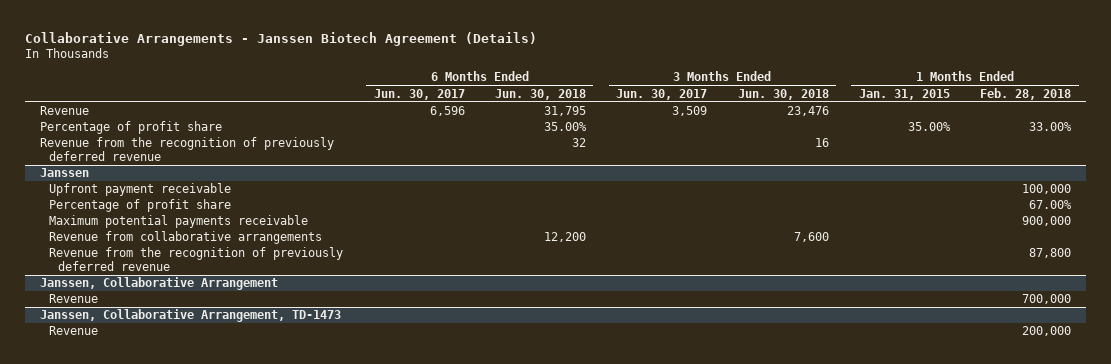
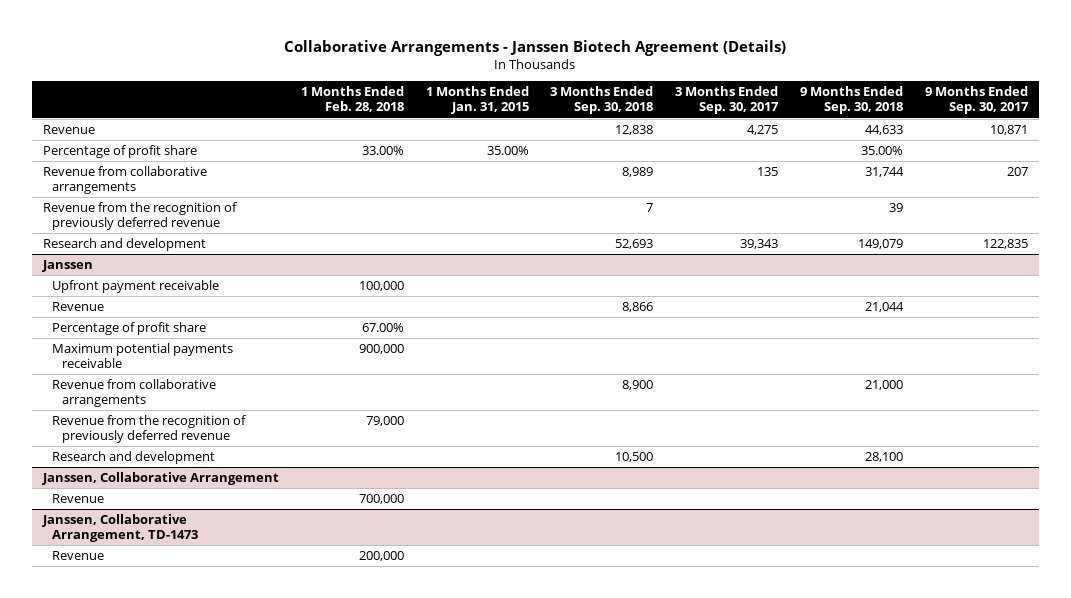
- | 6 Months Ended Jun. 30, 2017 | 6 Months Ended Jun. 30, 2018 | 3 Months Ended Jun. 30, 2017 | 3 Months Ended Jun. 30, 2018 | 1 Months Ended Jan. 31, 2015 | 1 Months Ended Feb. 28, 2018
+ | 1 Months Ended Feb. 28, 2018 | 1 Months Ended Jan. 31, 2015 | 3 Months Ended Sep. 30, 2018 | 3 Months Ended Sep. 30, 2017 | 9 Months Ended Sep. 30, 2018 | 9 Months Ended Sep. 30, 2017
+ Revenue from collaborative arrangements | | | 8,989 | 135 | 31,744 | 207
+ Research and development | | | 52,693 | 39,343 | 149,079 | 122,835
@ Janssen
+ Revenue | | | 8,866 | | 21,044 |
- Revenue from the recognition of previously deferred revenue | | | | | | 87,800
+ Revenue from the recognition of previously deferred revenue | 79,000 | | | | |
+ Research and development | | | 10,500 | | 28,100 |

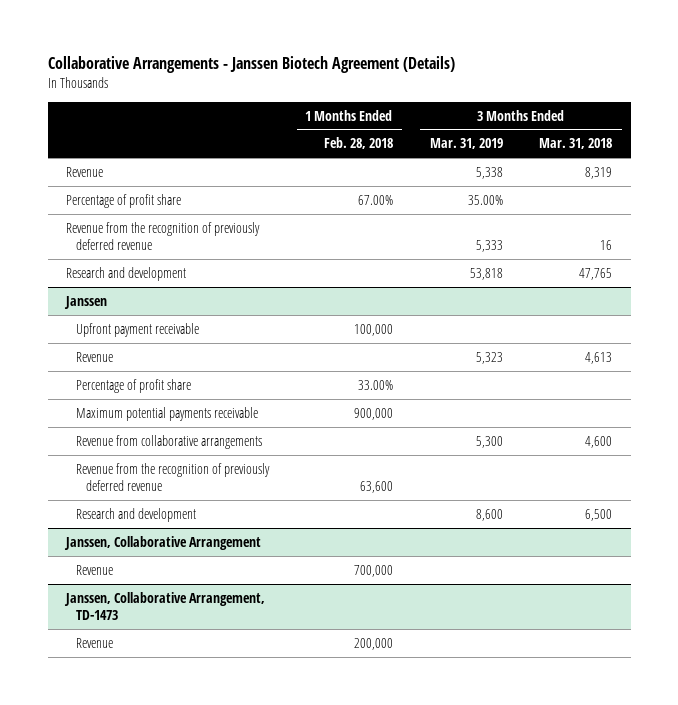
- | 1 Months Ended Feb. 28, 2018 | 1 Months Ended Jan. 31, 2015 | 3 Months Ended Sep. 30, 2018 | 3 Months Ended Sep. 30, 2017 | 9 Months Ended Sep. 30, 2018 | 9 Months Ended Sep. 30, 2017
+ | 1 Months Ended Feb. 28, 2018 | 3 Months Ended Mar. 31, 2019 | 3 Months Ended Mar. 31, 2018
- Percentage of profit share | 33.00% | 35.00% | | | 35.00% |
- Revenue from collaborative arrangements | | | 8,989 | 135 | 31,744 | 207
+ Percentage of profit share | 67.00% | 35.00% |
@ Janssen
- Percentage of profit share | 67.00% | | | | |
+ Percentage of profit share | 33.00% | |
- Revenue from the recognition of previously deferred revenue | 79,000 | | | | |
+ Revenue from the recognition of previously deferred revenue | 63,600 | |

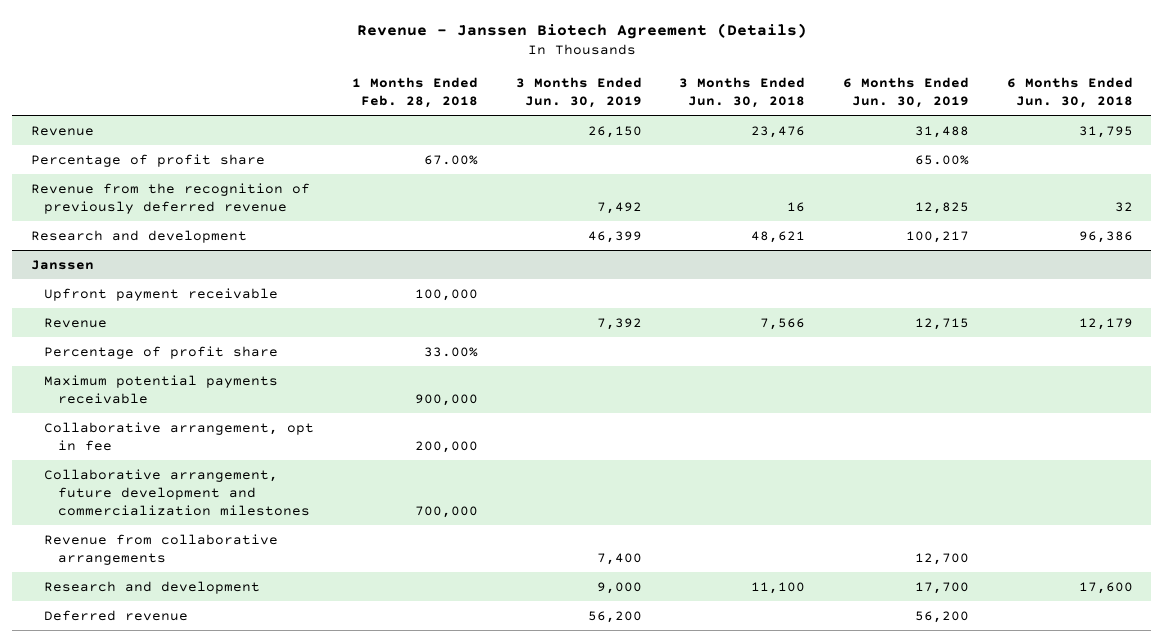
- Collaborative Arrangements - Janssen Biotech Agreement (Details)
+ Revenue - Janssen Biotech Agreement (Details)
- | 1 Months Ended Feb. 28, 2018 | 3 Months Ended Mar. 31, 2019 | 3 Months Ended Mar. 31, 2018
+ | 1 Months Ended Feb. 28, 2018 | 3 Months Ended Jun. 30, 2019 | 3 Months Ended Jun. 30, 2018 | 6 Months Ended Jun. 30, 2019 | 6 Months Ended Jun. 30, 2018
@ Janssen
+ Collaborative arrangement, opt in fee | 200,000 | | | |
+ Collaborative arrangement, future development and commercialization milestones | 700,000 | | | |
- Revenue from the recognition of previously deferred revenue | 63,600 | |
- Janssen, Collaborative Arrangement
- Revenue | 700,000 | |
- Janssen, Collaborative Arrangement, TD-1473
- Revenue | 200,000 | |
@ Janssen
+ Deferred revenue | | 56,200 | | 56,200 |

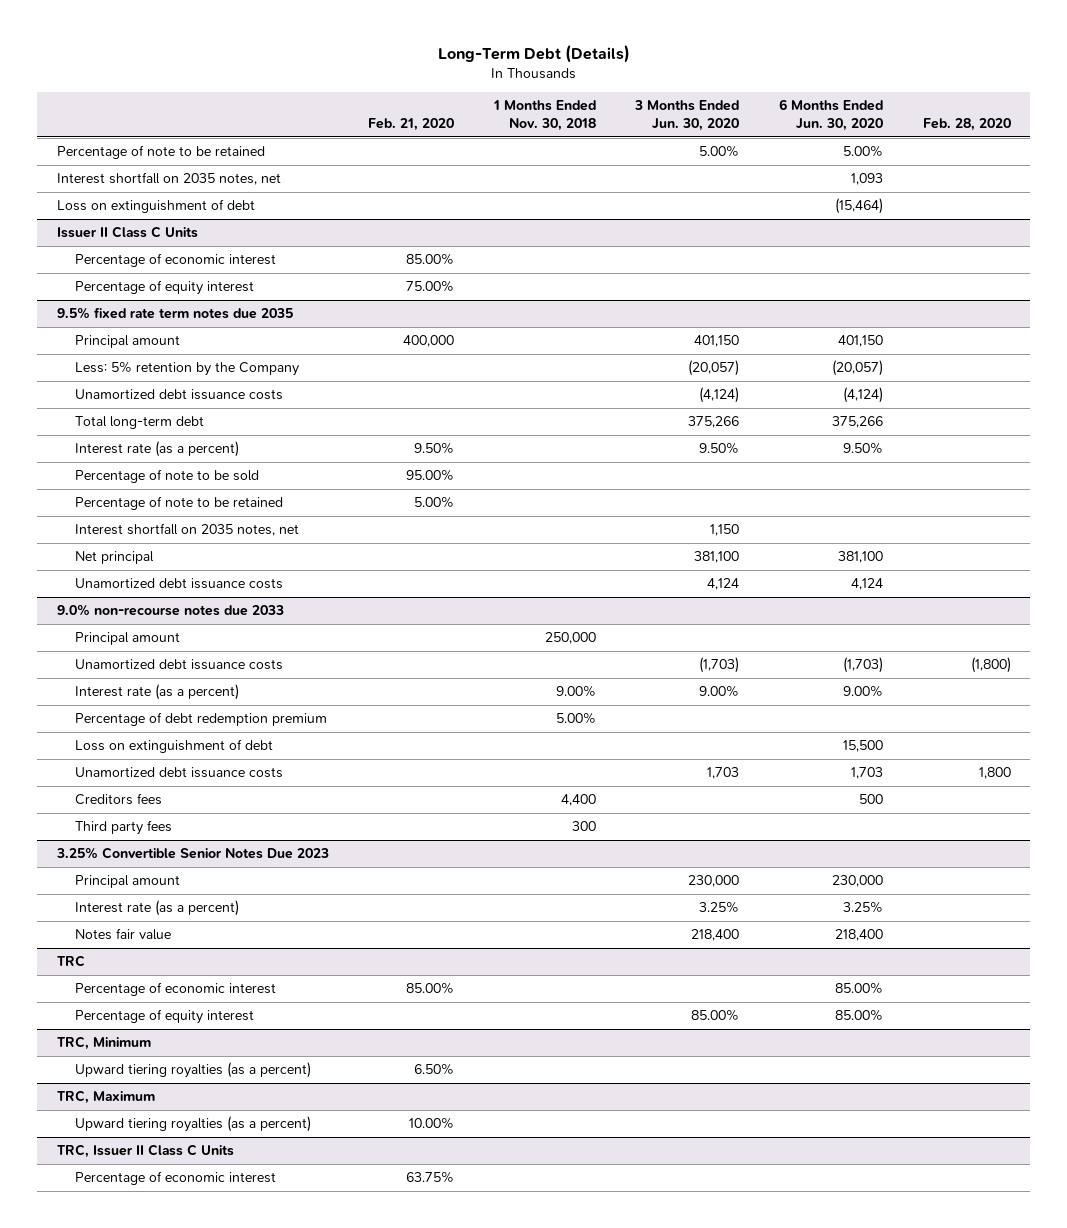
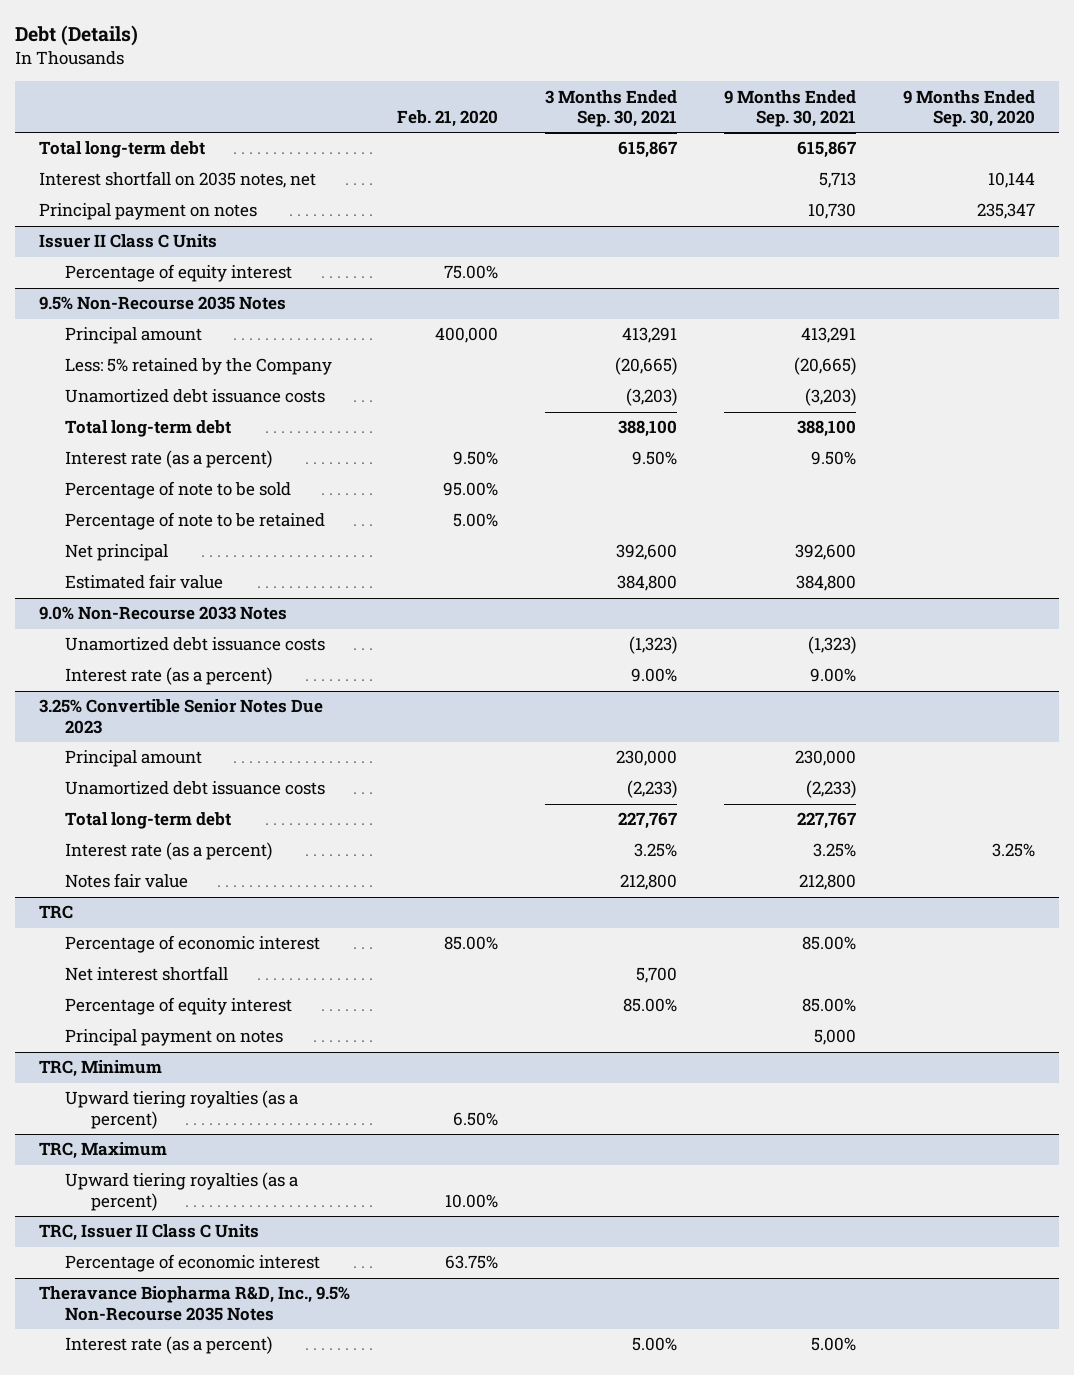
- Long-Term Debt (Details)
+ Debt (Details)
- | Feb. 21, 2020 | 1 Months Ended Nov. 30, 2018 | 3 Months Ended Jun. 30, 2020 | 6 Months Ended Jun. 30, 2020 | Feb. 28, 2020
+ | Feb. 21, 2020 | 3 Months Ended Sep. 30, 2021 | 9 Months Ended Sep. 30, 2021 | 9 Months Ended Sep. 30, 2020
- Percentage of note to be retained | | | 5.00% | 5.00% |
+ Total long-term debt | | 615,867 | 615,867 |
- Loss on extinguishment of debt | | | | (15,464) |
+ Principal payment on notes | | | 10,730 | 235,347
@ Issuer II Class C Units
- Percentage of economic interest | 85.00% | | | |
- 9.5% fixed rate term notes due 2035
+ 9.5% Non-Recourse 2035 Notes
- Less: 5% retention by the Company | | | (20,057) | (20,057) |
+ Less: 5% retained by the Company | | (20,665) | (20,665) |
- Interest shortfall on 2035 notes, net | | | 1,150 | |
- Unamortized debt issuance costs | | | 4,124 | 4,124 |
- 9.0% non-recourse notes due 2033
- Principal amount | | 250,000 | | |
+ Estimated fair value | | 384,800 | 384,800 |
+ 9.0% Non-Recourse 2033 Notes
- Percentage of debt redemption premium | | 5.00% | | |
- Loss on extinguishment of debt | | | | 15,500 |
- Unamortized debt issuance costs | | | 1,703 | 1,703 | 1,800
- Creditors fees | | 4,400 | | 500 |
- Third party fees | | 300 | | |
@ 3.25% Convertible Senior Notes Due 2023
+ Unamortized debt issuance costs | | (2,233) | (2,233) |
+ Total long-term debt | | 227,767 | 227,767 |
@ TRC
+ Net interest shortfall | | 5,700 | |
+ Principal payment on notes | | | 5,000 |
+ Theravance Biopharma R&D, Inc., 9.5% Non-Recourse 2035 Notes
+ Interest rate (as a percent) | | 5.00% | 5.00% |

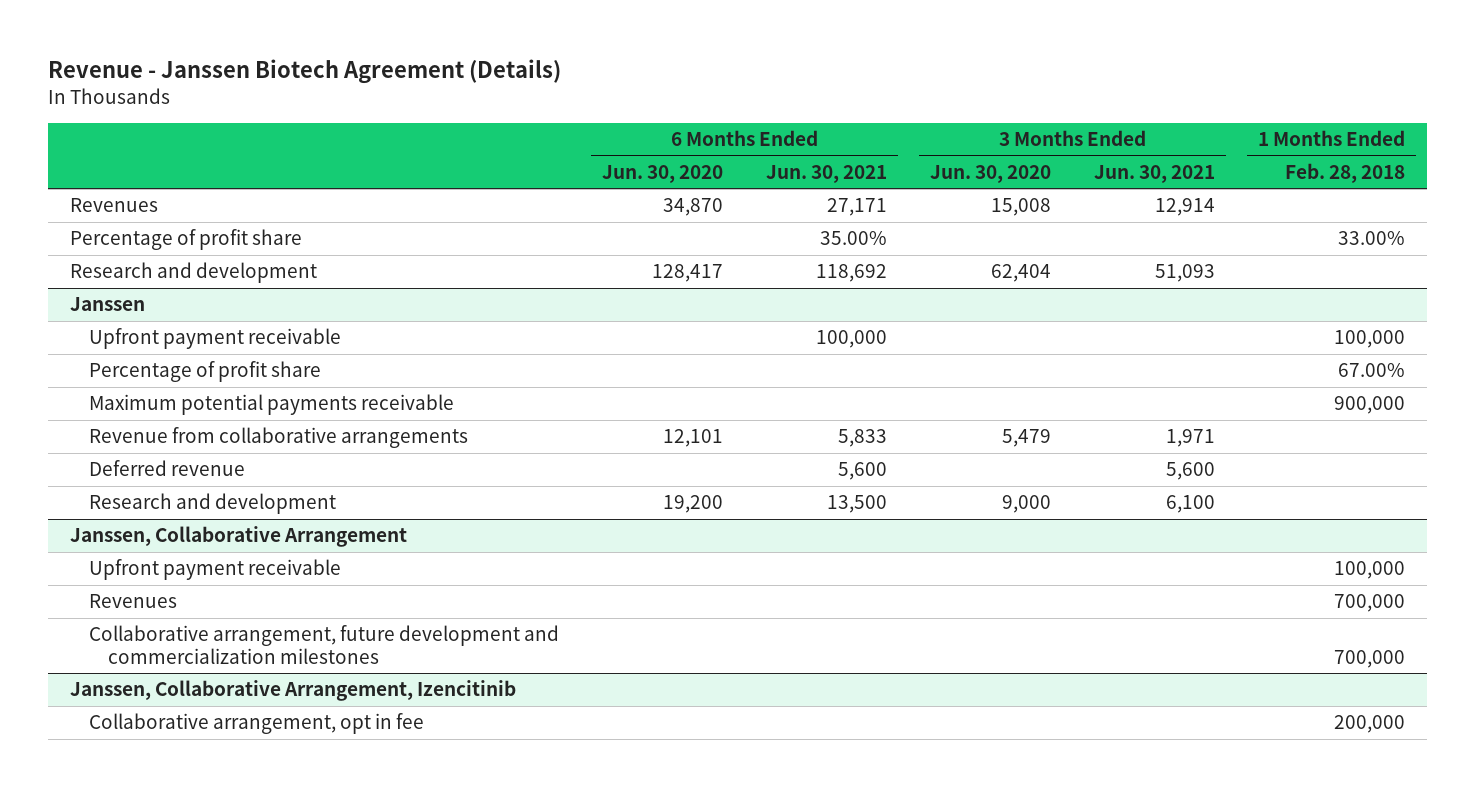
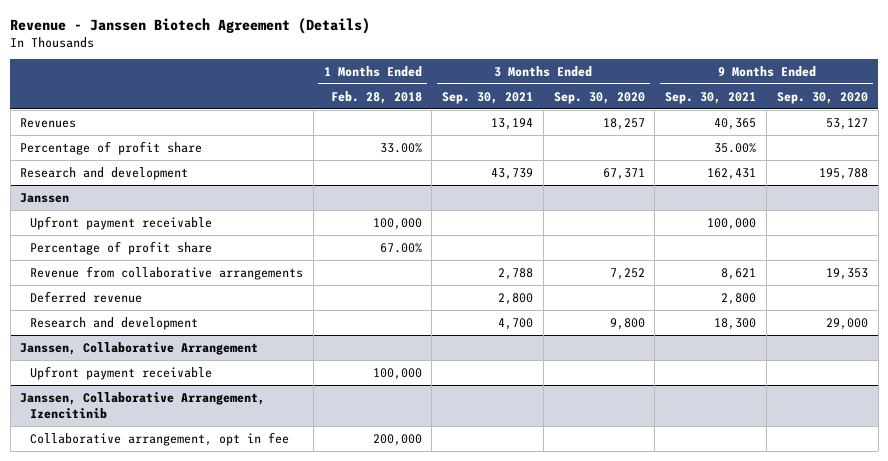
- | 6 Months Ended Jun. 30, 2020 | 6 Months Ended Jun. 30, 2021 | 3 Months Ended Jun. 30, 2020 | 3 Months Ended Jun. 30, 2021 | 1 Months Ended Feb. 28, 2018
+ | 1 Months Ended Feb. 28, 2018 | 3 Months Ended Sep. 30, 2021 | 3 Months Ended Sep. 30, 2020 | 9 Months Ended Sep. 30, 2021 | 9 Months Ended Sep. 30, 2020
@ Janssen
- Maximum potential payments receivable | | | | | 900,000
@ Janssen, Collaborative Arrangement
- Revenues | | | | | 700,000
- Collaborative arrangement, future development and commercialization milestones | | | | | 700,000

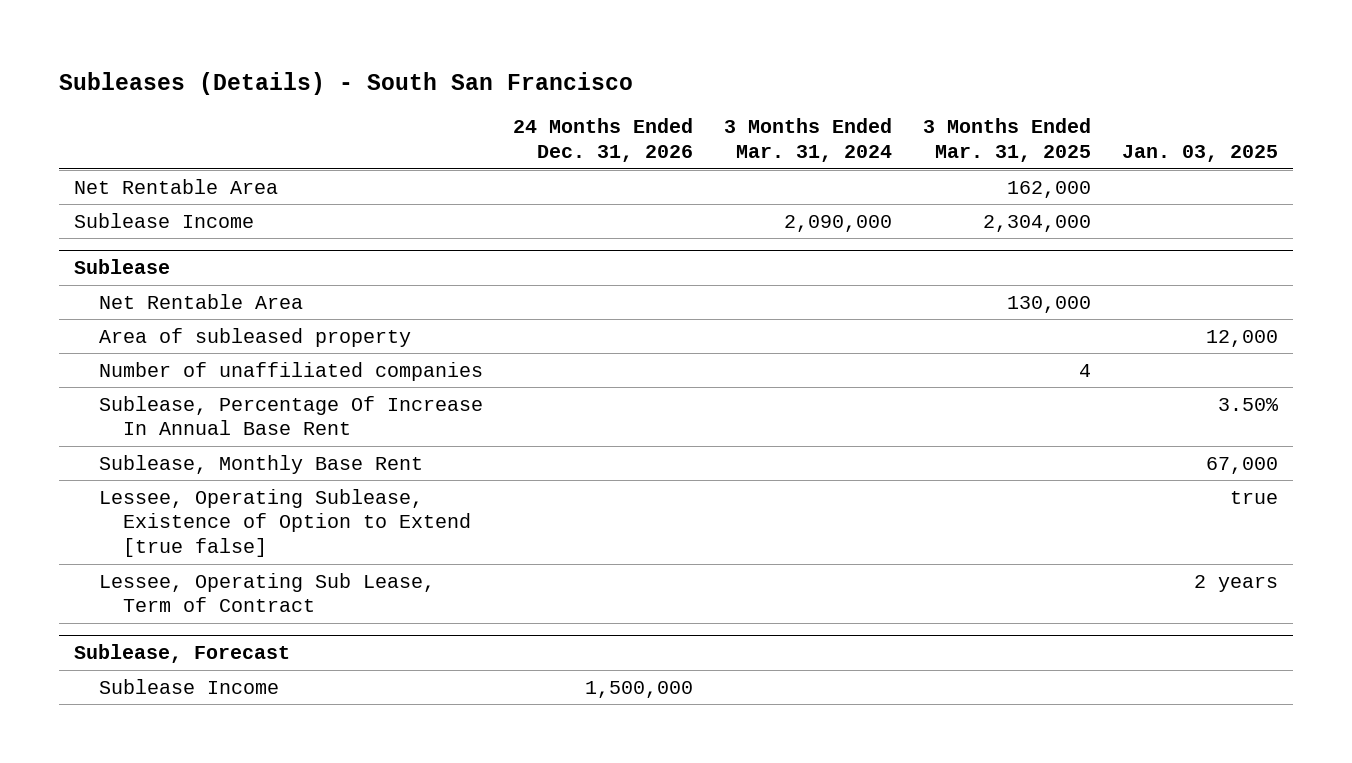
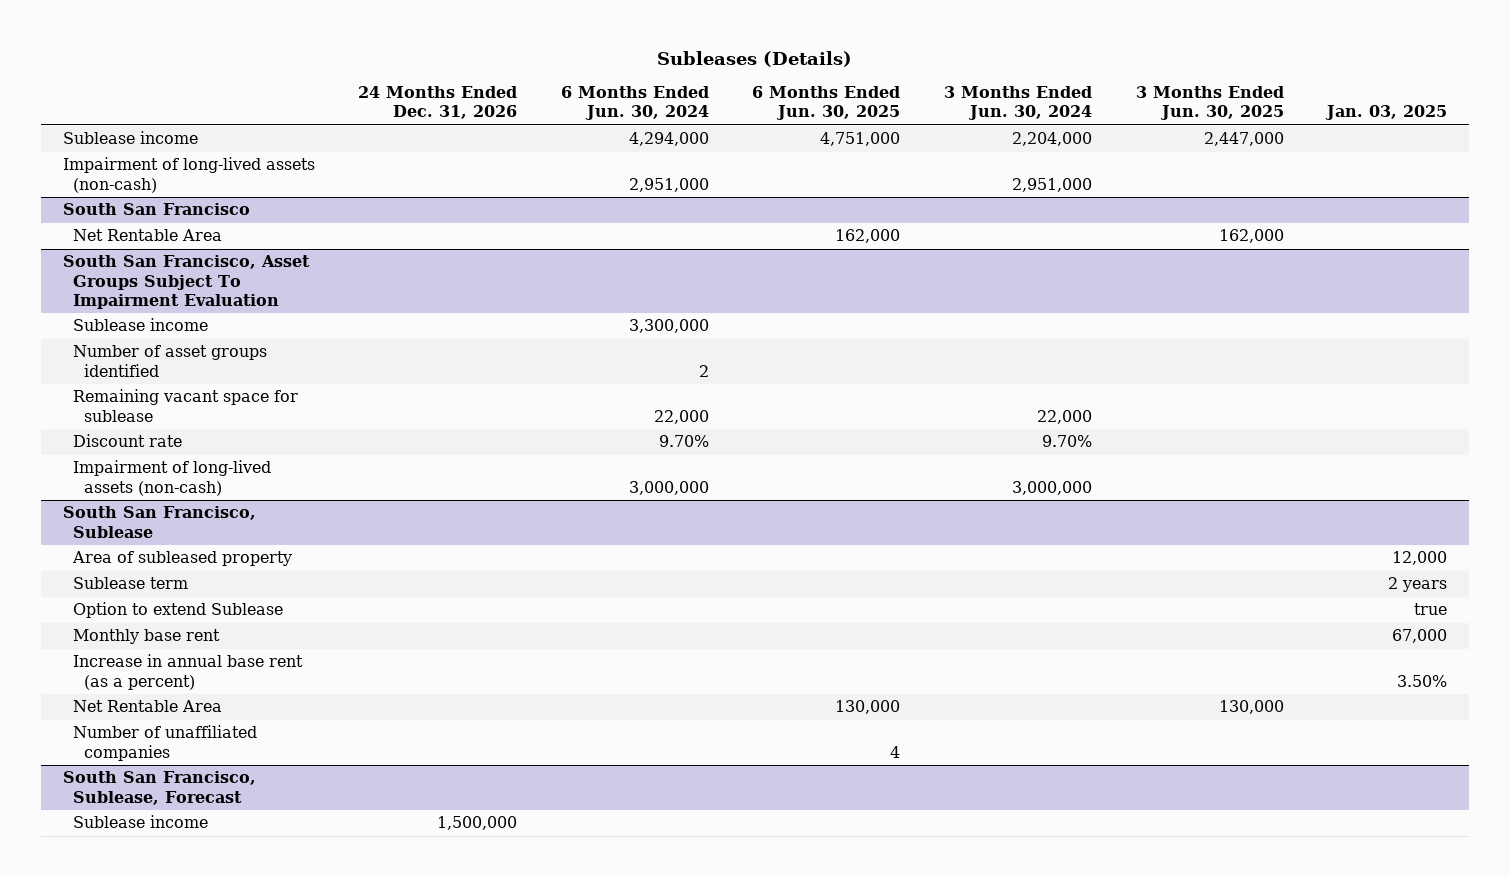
- Subleases (Details) - South San Francisco
+ Subleases (Details)
- | 24 Months Ended Dec. 31, 2026 | 3 Months Ended Mar. 31, 2024 | 3 Months Ended Mar. 31, 2025 | Jan. 03, 2025
+ | 24 Months Ended Dec. 31, 2026 | 6 Months Ended Jun. 30, 2024 | 6 Months Ended Jun. 30, 2025 | 3 Months Ended Jun. 30, 2024 | 3 Months Ended Jun. 30, 2025 | Jan. 03, 2025
- Net Rentable Area | | | 162,000 |
- Sublease Income | | 2,090,000 | 2,304,000 |
- Sublease
+ Sublease income | | 4,294,000 | 4,751,000 | 2,204,000 | 2,447,000 |
+ Impairment of long-lived assets (non-cash) | | 2,951,000 | | 2,951,000 | |
+ South San Francisco
- Area of subleased property | | | | 12,000
- Number of unaffiliated companies | | | 4 |
- Sublease, Percentage Of Increase In Annual Base Rent | | | | 3.50%
- Sublease, Monthly Base Rent | | | | 67,000
- Lessee, Operating Sublease, Existence of Option to Extend [true false] | | | | true
- Lessee, Operating Sub Lease, Term of Contract | | | | 2 years
- Sublease, Forecast
- Sublease Income | 1,500,000 | | |
+ South San Francisco, Asset Groups Subject To Impairment Evaluation
+ Sublease income | | 3,300,000 | | | |
+ Number of asset groups identified | | 2 | | | |
+ Remaining vacant space for sublease | | 22,000 | | 22,000 | |
+ Discount rate | | 9.70% | | 9.70% | |
+ Impairment of long-lived assets (non-cash) | | 3,000,000 | | 3,000,000 | |
+ South San Francisco, Sublease
+ Area of subleased property | | | | | | 12,000
+ Sublease term | | | | | | 2 years
+ Option to extend Sublease | | | | | | true
+ Monthly base rent | | | | | | 67,000
+ Increase in annual base rent (as a percent) | | | | | | 3.50%
+ Net Rentable Area | | | 130,000 | | 130,000 |
+ Number of unaffiliated companies | | | 4 | | |
+ South San Francisco, Sublease, Forecast
+ Sublease income | 1,500,000 | | | | |

